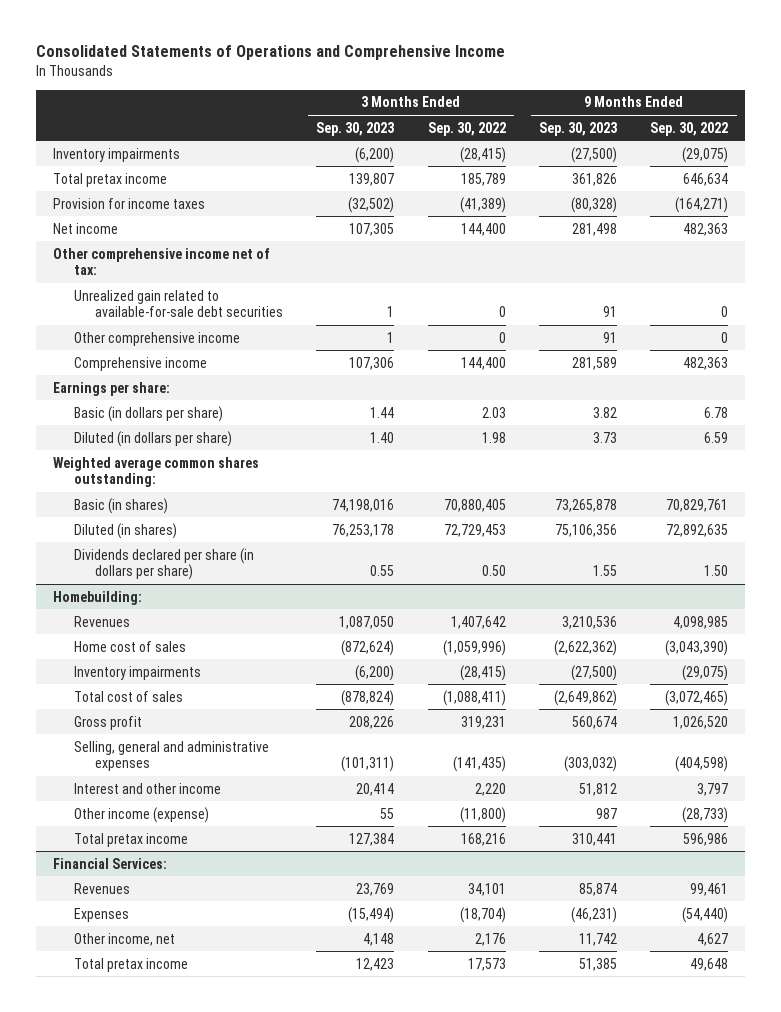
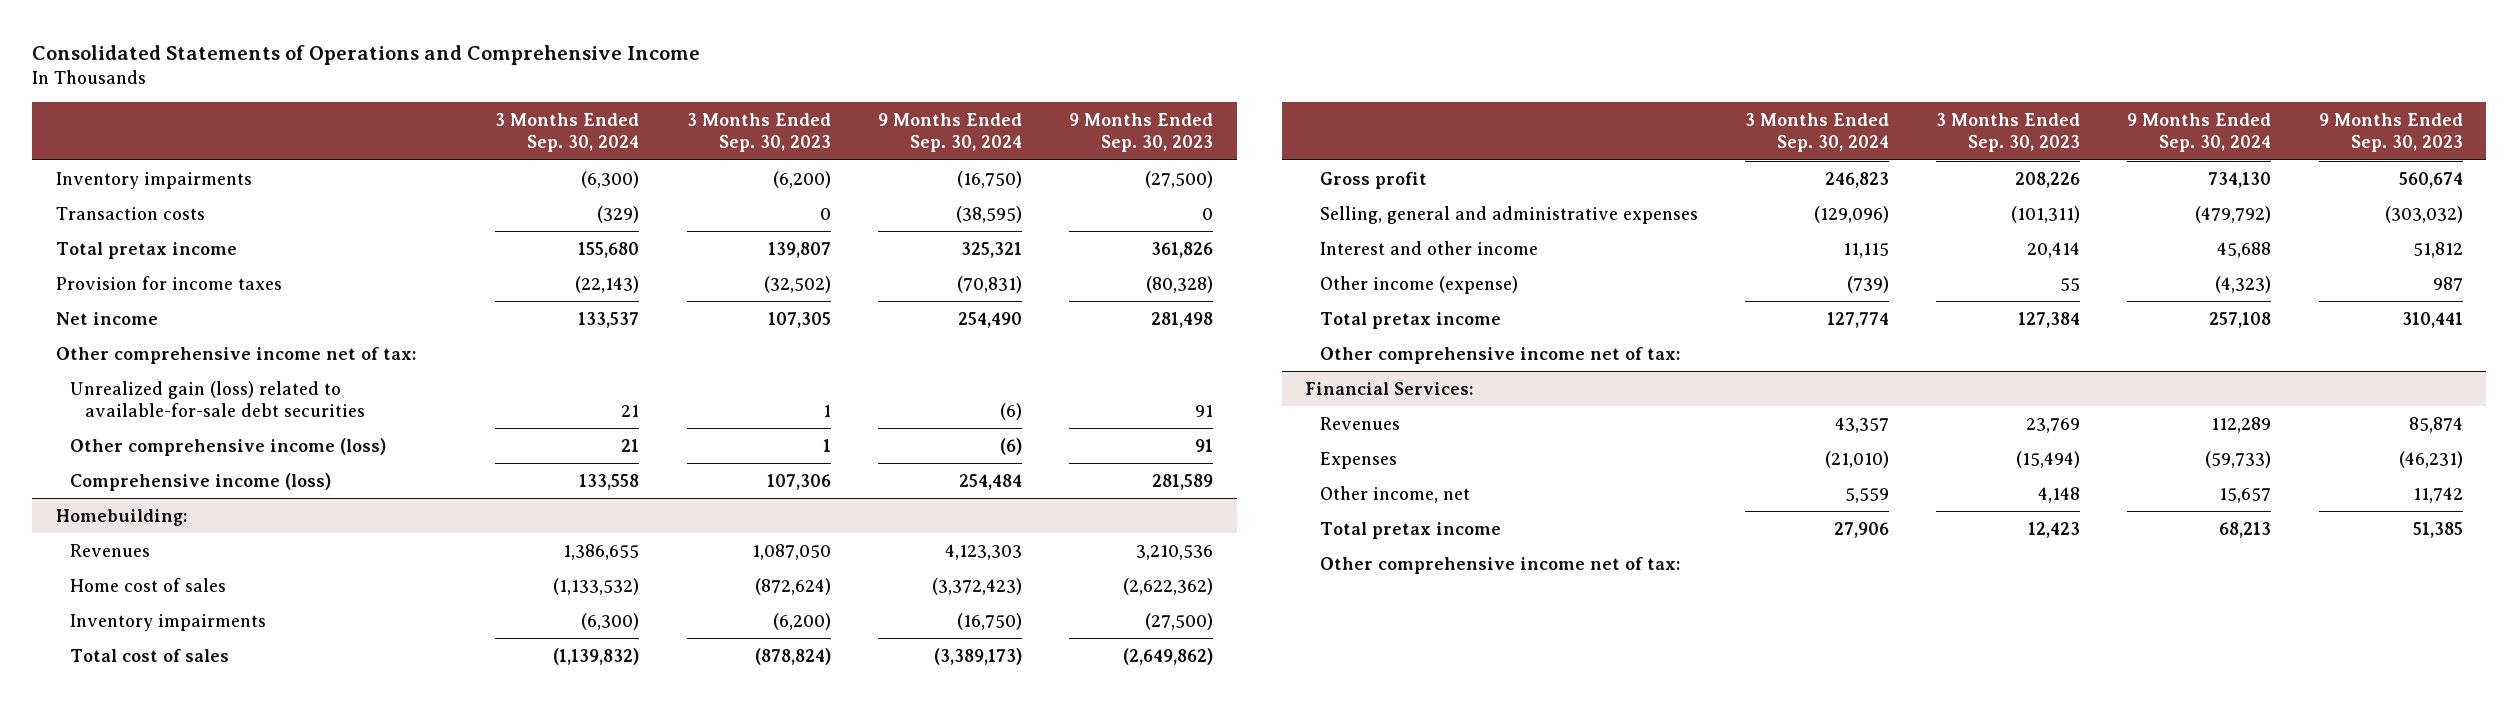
- | 3 Months Ended Sep. 30, 2023 | 3 Months Ended Sep. 30, 2022 | 9 Months Ended Sep. 30, 2023 | 9 Months Ended Sep. 30, 2022
+ | 3 Months Ended Sep. 30, 2024 | 3 Months Ended Sep. 30, 2023 | 9 Months Ended Sep. 30, 2024 | 9 Months Ended Sep. 30, 2023
+ Transaction costs | (329) | 0 | (38,595) | 0
- Unrealized gain related to available-for-sale debt securities | 1 | 0 | 91 | 0
- Other comprehensive income | 1 | 0 | 91 | 0
- Comprehensive income | 107,306 | 144,400 | 281,589 | 482,363
- Earnings per share:
- Basic (in dollars per share) | 1.44 | 2.03 | 3.82 | 6.78
- Diluted (in dollars per share) | 1.40 | 1.98 | 3.73 | 6.59
- Weighted average common shares outstanding:
- Basic (in shares) | 74,198,016 | 70,880,405 | 73,265,878 | 70,829,761
- Diluted (in shares) | 76,253,178 | 72,729,453 | 75,106,356 | 72,892,635
- Dividends declared per share (in dollars per share) | 0.55 | 0.50 | 1.55 | 1.50
+ Unrealized gain (loss) related to available-for-sale debt securities | 21 | 1 | (6) | 91
+ Other comprehensive income (loss) | 21 | 1 | (6) | 91
+ Comprehensive income (loss) | 133,558 | 107,306 | 254,484 | 281,589
@ Homebuilding:
+ Other comprehensive income net of tax:
@ Financial Services:
+ Other comprehensive income net of tax:

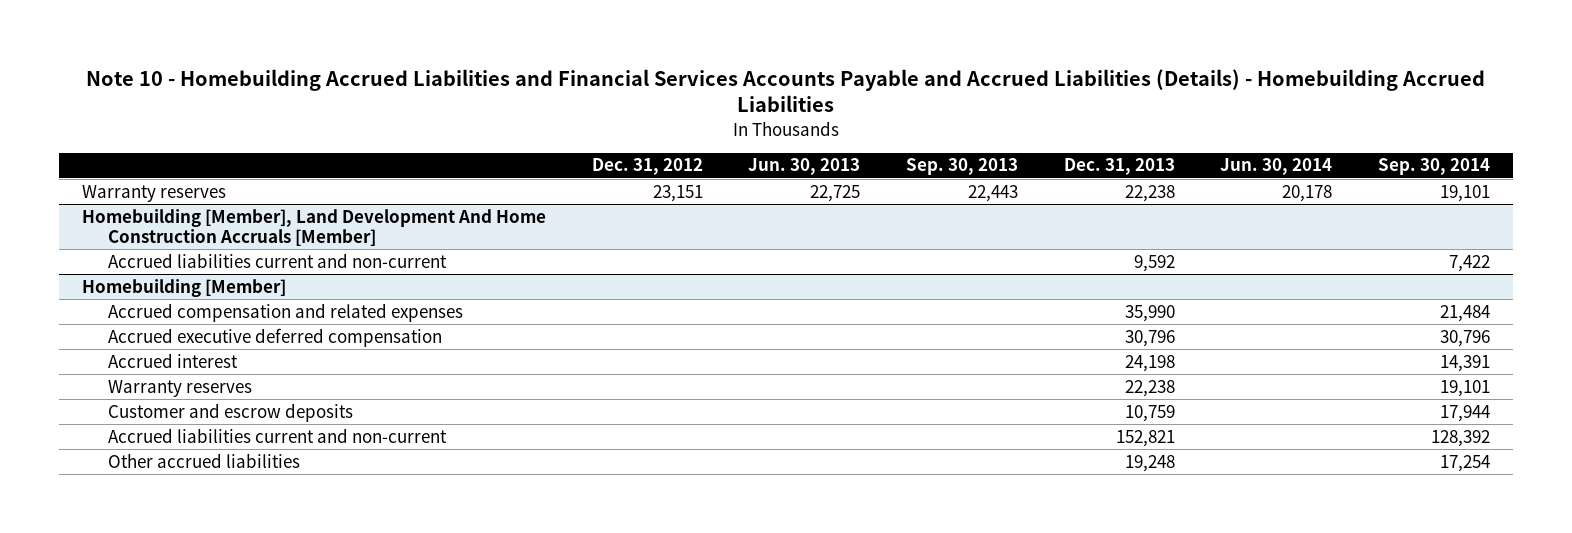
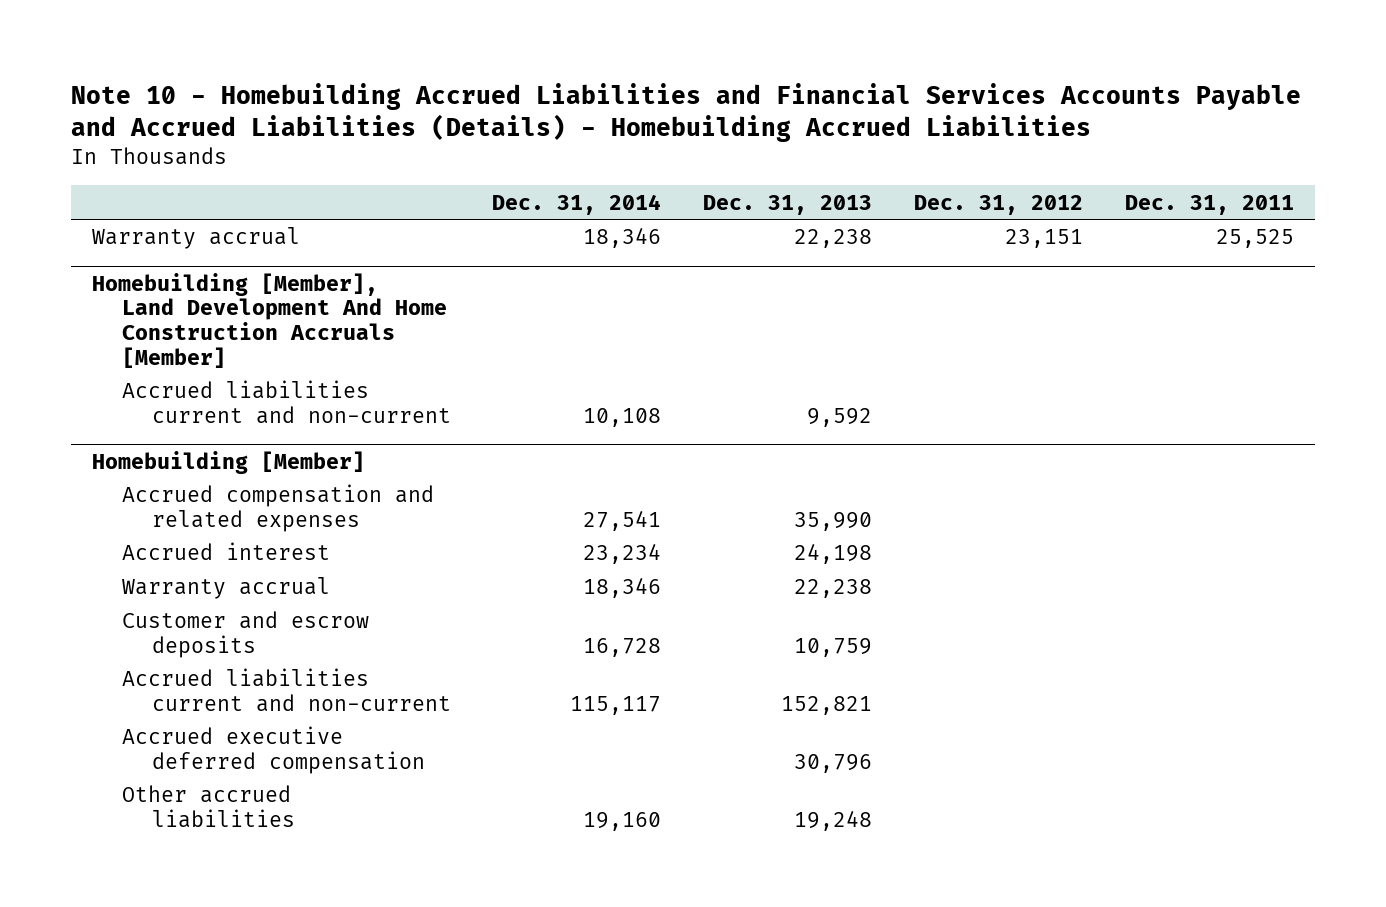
- | Dec. 31, 2012 | Jun. 30, 2013 | Sep. 30, 2013 | Dec. 31, 2013 | Jun. 30, 2014 | Sep. 30, 2014
+ | Dec. 31, 2014 | Dec. 31, 2013 | Dec. 31, 2012 | Dec. 31, 2011
- Warranty reserves | 23,151 | 22,725 | 22,443 | 22,238 | 20,178 | 19,101
+ Warranty accrual | 18,346 | 22,238 | 23,151 | 25,525
@ Homebuilding [Member]
- Warranty reserves | | | | 22,238 | | 19,101
+ Warranty accrual | 18,346 | 22,238 | |
moved down: Accrued executive deferred compensation | | 30,796 | |

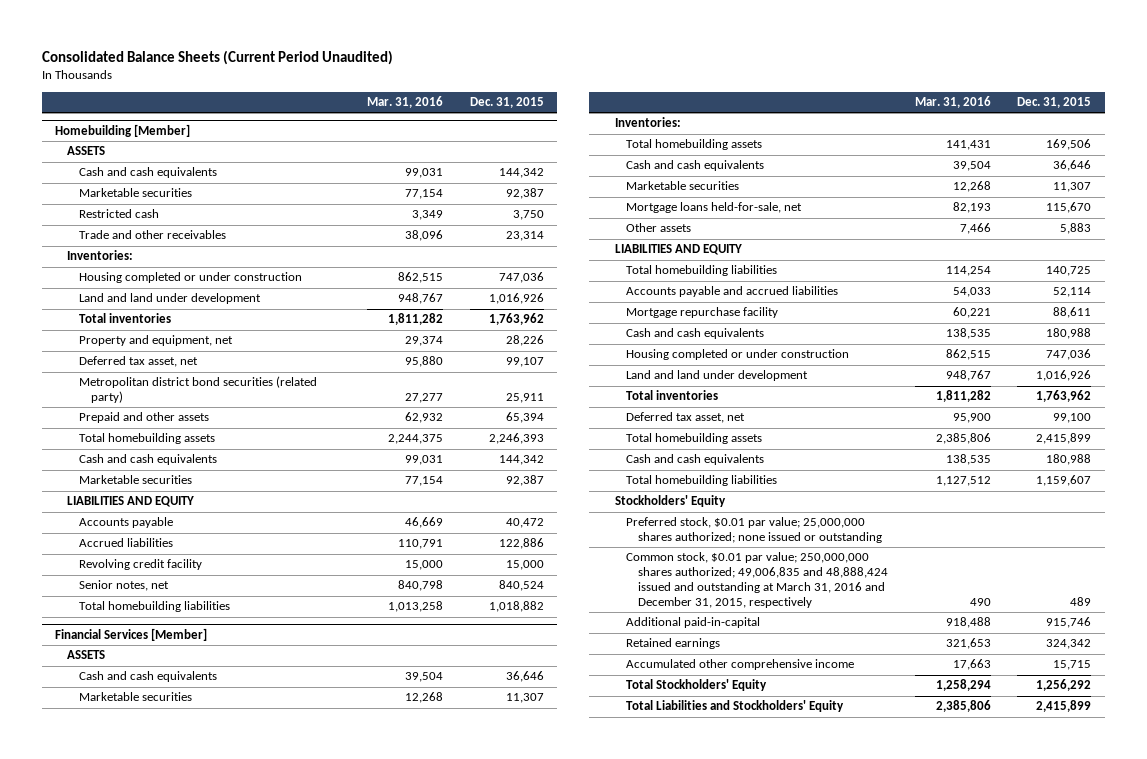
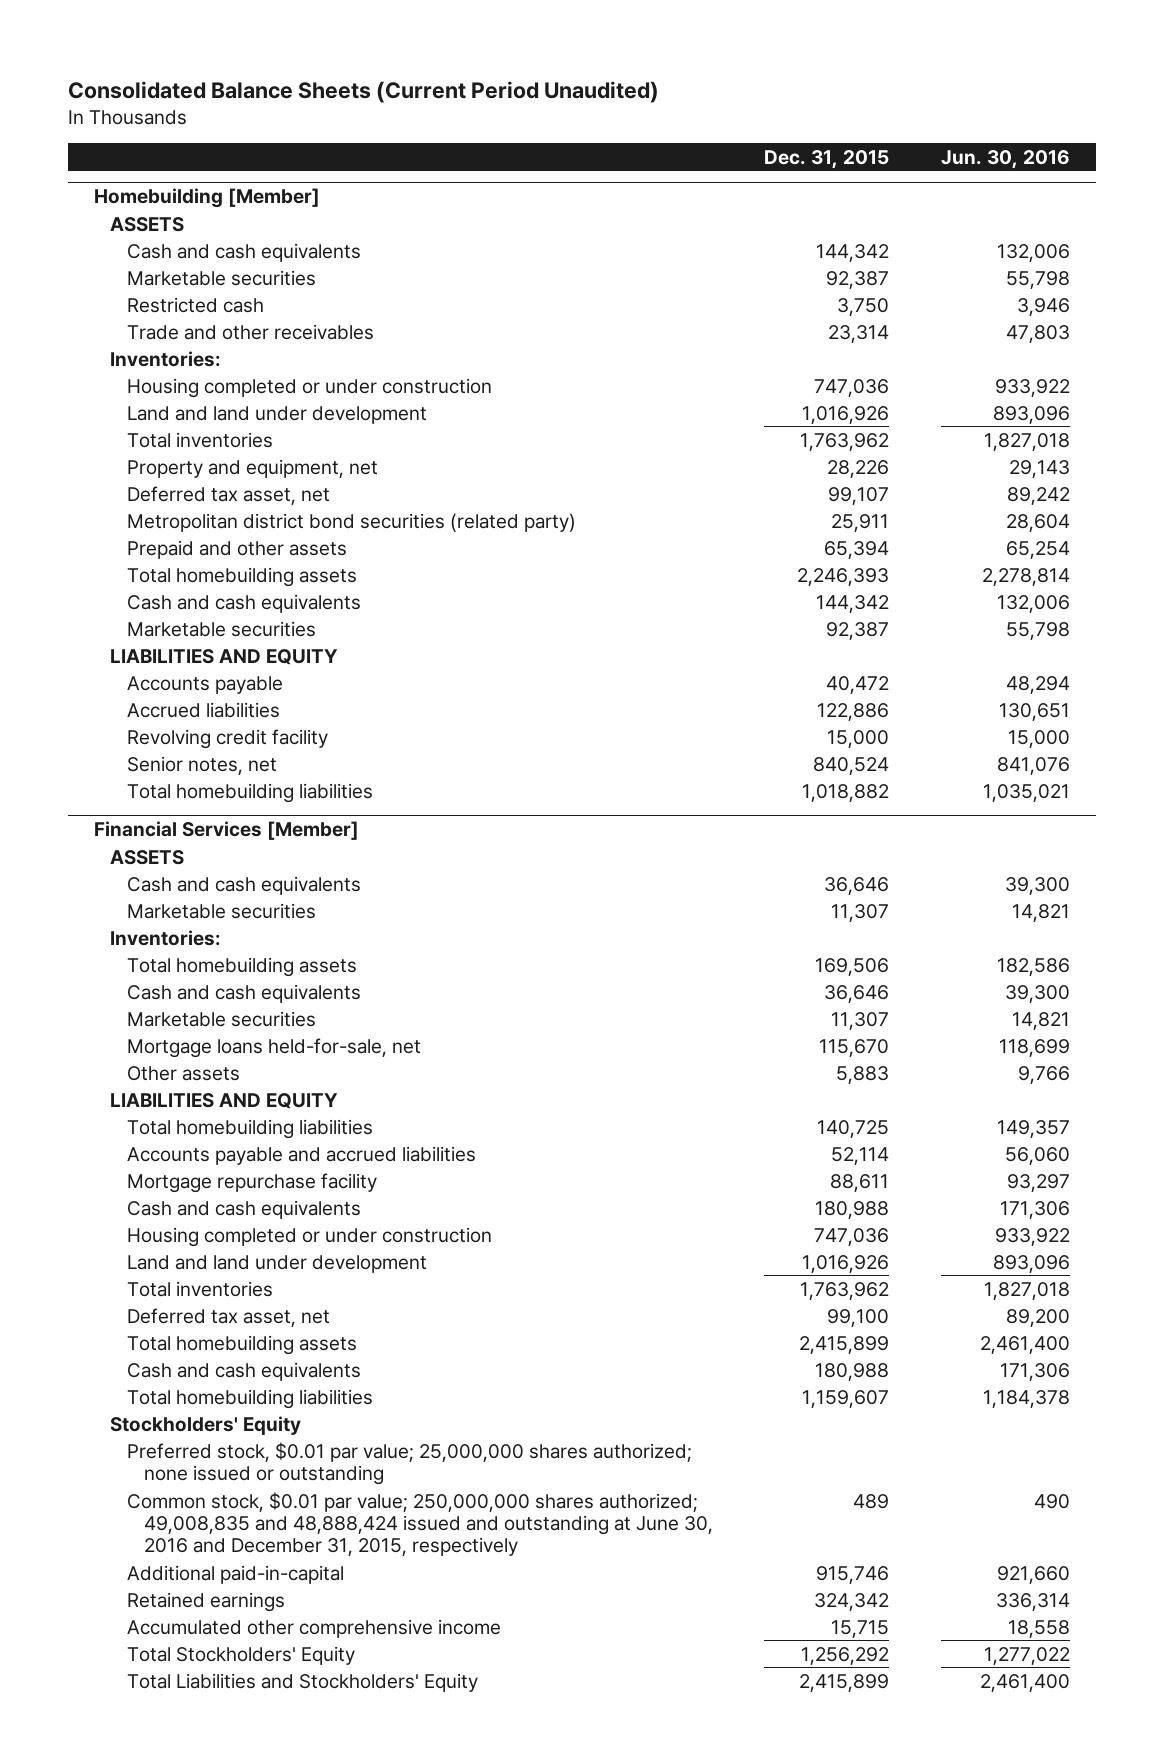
- | Mar. 31, 2016 | Dec. 31, 2015
+ | Dec. 31, 2015 | Jun. 30, 2016
@ Financial Services [Member]
- Common stock, $0.01 par value; 250,000,000 shares authorized; 49,006,835 and 48,888,424 issued and outstanding at March 31, 2016 and December 31, 2015, respectively | 490 | 489
+ Common stock, $0.01 par value; 250,000,000 shares authorized; 49,008,835 and 48,888,424 issued and outstanding at June 30, 2016 and December 31, 2015, respectively | 489 | 490

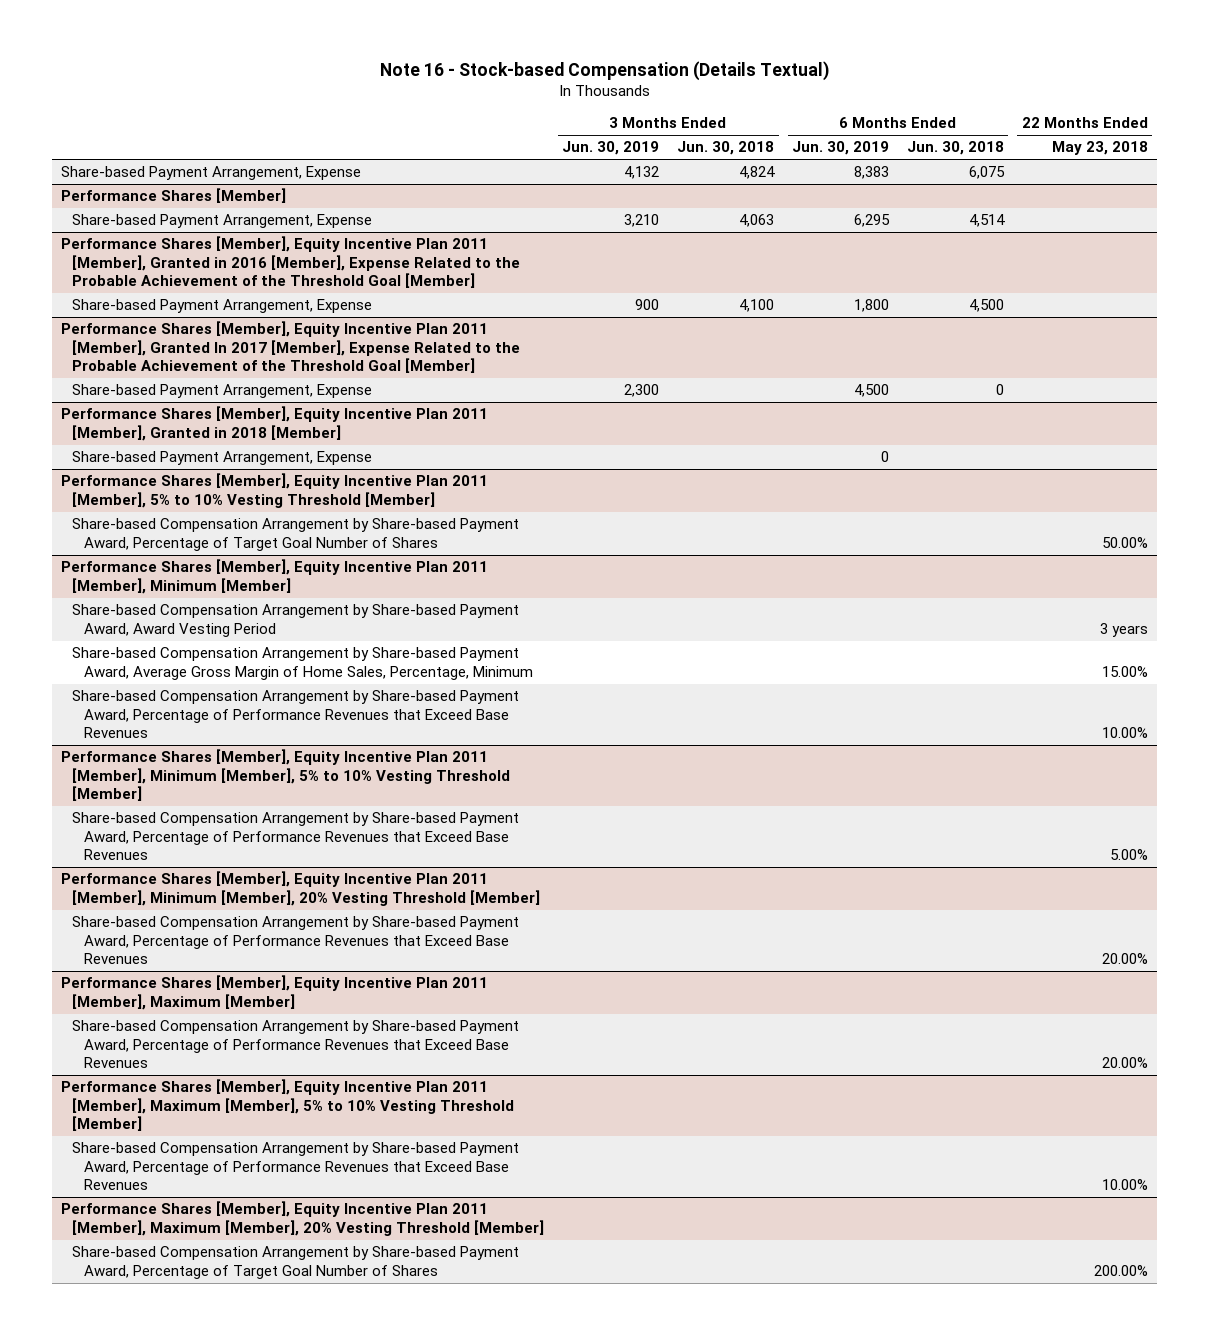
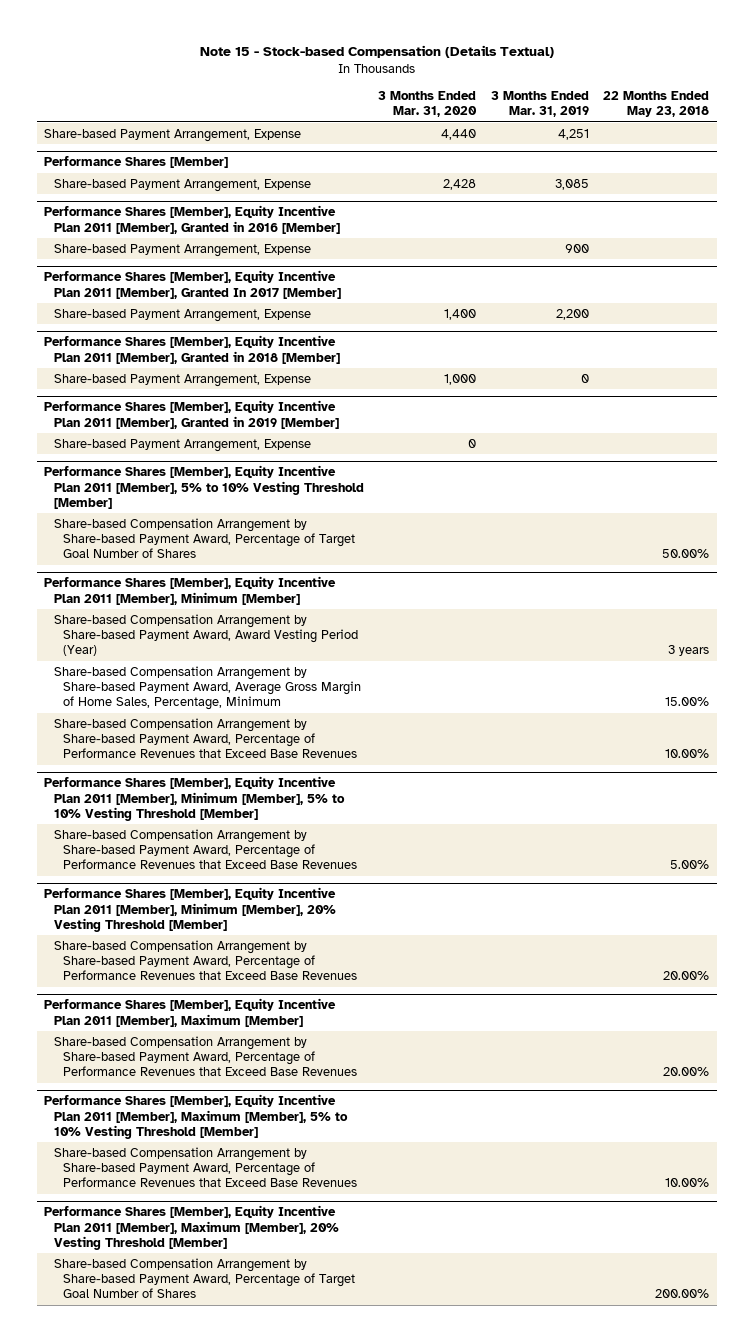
- Note 16 - Stock-based Compensation (Details Textual)
+ Note 15 - Stock-based Compensation (Details Textual)
- | 3 Months Ended Jun. 30, 2019 | 3 Months Ended Jun. 30, 2018 | 6 Months Ended Jun. 30, 2019 | 6 Months Ended Jun. 30, 2018 | 22 Months Ended May 23, 2018
+ | 3 Months Ended Mar. 31, 2020 | 3 Months Ended Mar. 31, 2019 | 22 Months Ended May 23, 2018
- Performance Shares [Member], Equity Incentive Plan 2011 [Member], Granted in 2016 [Member], Expense Related to the Probable Achievement of the Threshold Goal [Member]
+ Performance Shares [Member], Equity Incentive Plan 2011 [Member], Granted in 2016 [Member]
- Performance Shares [Member], Equity Incentive Plan 2011 [Member], Granted In 2017 [Member], Expense Related to the Probable Achievement of the Threshold Goal [Member]
+ Performance Shares [Member], Equity Incentive Plan 2011 [Member], Granted In 2017 [Member]
+ Performance Shares [Member], Equity Incentive Plan 2011 [Member], Granted in 2019 [Member]
+ Share-based Payment Arrangement, Expense | 0 | |
@ Performance Shares [Member], Equity Incentive Plan 2011 [Member], Minimum [Member]
- Share-based Compensation Arrangement by Share-based Payment Award, Award Vesting Period | | | | | 3 years
+ Share-based Compensation Arrangement by Share-based Payment Award, Award Vesting Period (Year) | | | 3 years

